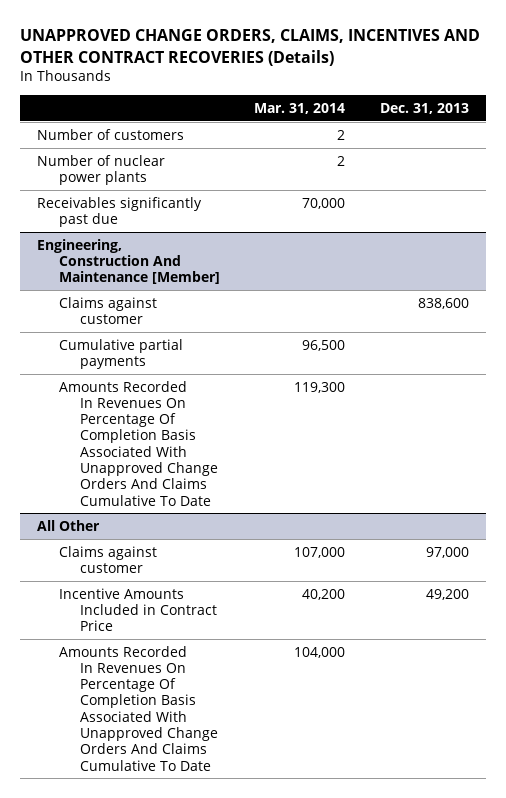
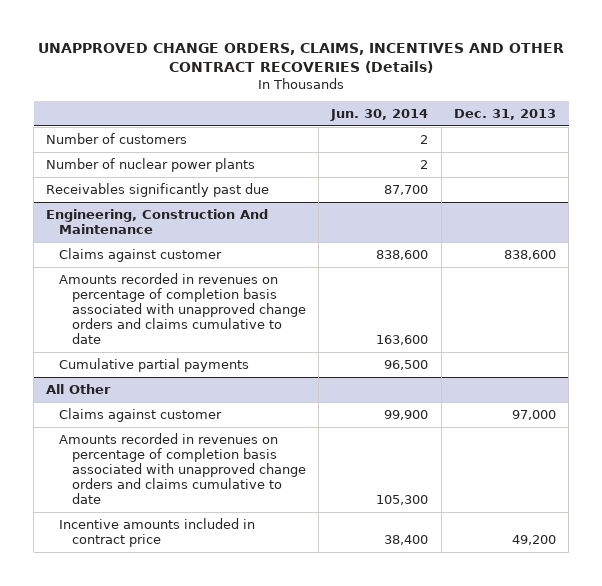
- | Mar. 31, 2014 | Dec. 31, 2013
+ | Jun. 30, 2014 | Dec. 31, 2013
- Engineering, Construction And Maintenance [Member]
+ Engineering, Construction And Maintenance
+ Amounts recorded in revenues on percentage of completion basis associated with unapproved change orders and claims cumulative to date | 163,600 |
- Amounts Recorded In Revenues On Percentage Of Completion Basis Associated With Unapproved Change Orders And Claims Cumulative To Date | 119,300 |
@ All Other
- Incentive Amounts Included in Contract Price | 40,200 | 49,200
- Amounts Recorded In Revenues On Percentage Of Completion Basis Associated With Unapproved Change Orders And Claims Cumulative To Date | 104,000 |
+ Amounts recorded in revenues on percentage of completion basis associated with unapproved change orders and claims cumulative to date | 105,300 |
+ Incentive amounts included in contract price | 38,400 | 49,200

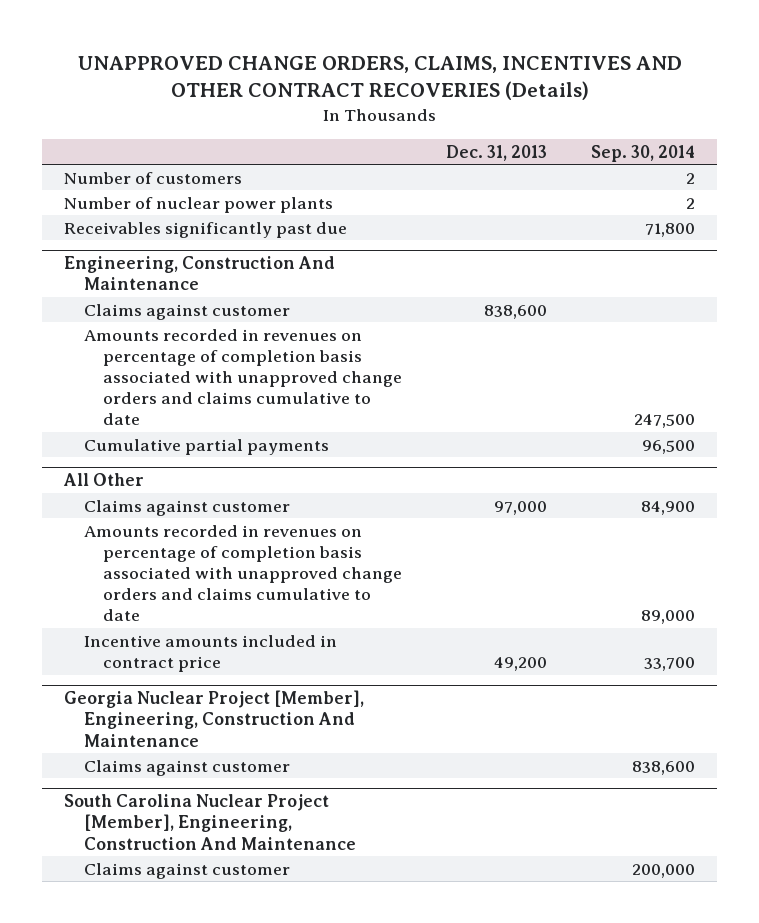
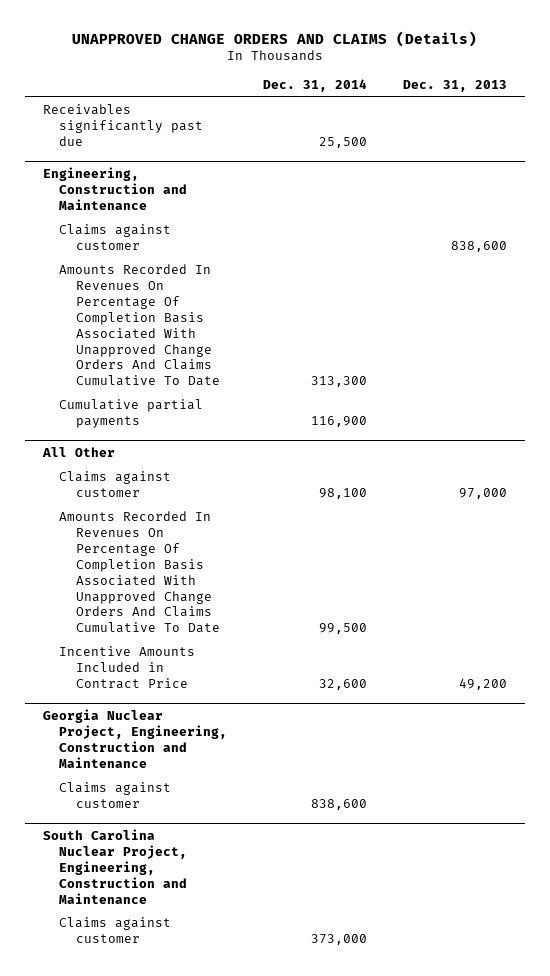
- UNAPPROVED CHANGE ORDERS, CLAIMS, INCENTIVES AND OTHER CONTRACT RECOVERIES (Details)
+ UNAPPROVED CHANGE ORDERS AND CLAIMS (Details)
- | Dec. 31, 2013 | Sep. 30, 2014
+ | Dec. 31, 2014 | Dec. 31, 2013
- Number of customers | | 2
- Number of nuclear power plants | | 2
- Engineering, Construction And Maintenance
+ Engineering, Construction and Maintenance
- Amounts recorded in revenues on percentage of completion basis associated with unapproved change orders and claims cumulative to date | | 247,500
+ Amounts Recorded In Revenues On Percentage Of Completion Basis Associated With Unapproved Change Orders And Claims Cumulative To Date | 313,300 |
@ All Other
- Amounts recorded in revenues on percentage of completion basis associated with unapproved change orders and claims cumulative to date | | 89,000
- Incentive amounts included in contract price | 49,200 | 33,700
- Georgia Nuclear Project [Member], Engineering, Construction And Maintenance
@ All Other
+ Amounts Recorded In Revenues On Percentage Of Completion Basis Associated With Unapproved Change Orders And Claims Cumulative To Date | 99,500 |
+ Incentive Amounts Included in Contract Price | 32,600 | 49,200
+ Georgia Nuclear Project, Engineering, Construction and Maintenance
- South Carolina Nuclear Project [Member], Engineering, Construction And Maintenance
+ South Carolina Nuclear Project, Engineering, Construction and Maintenance

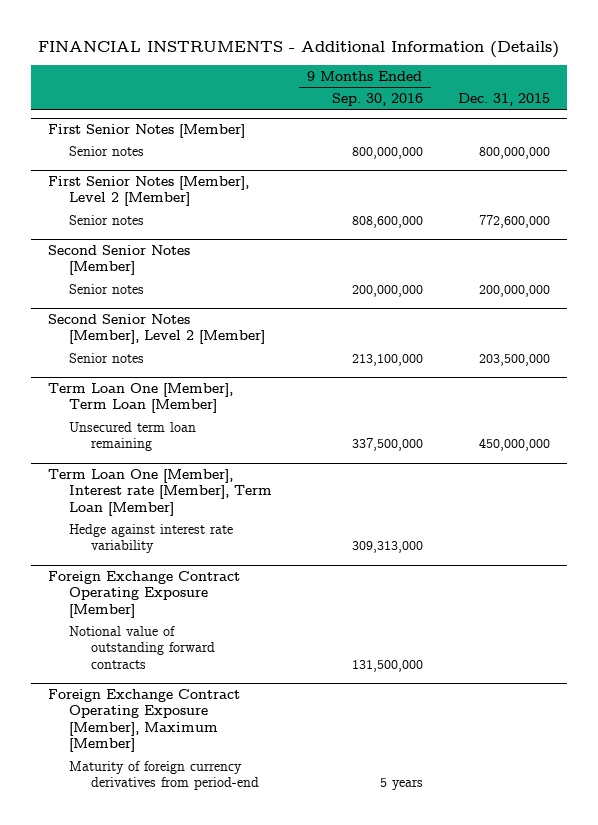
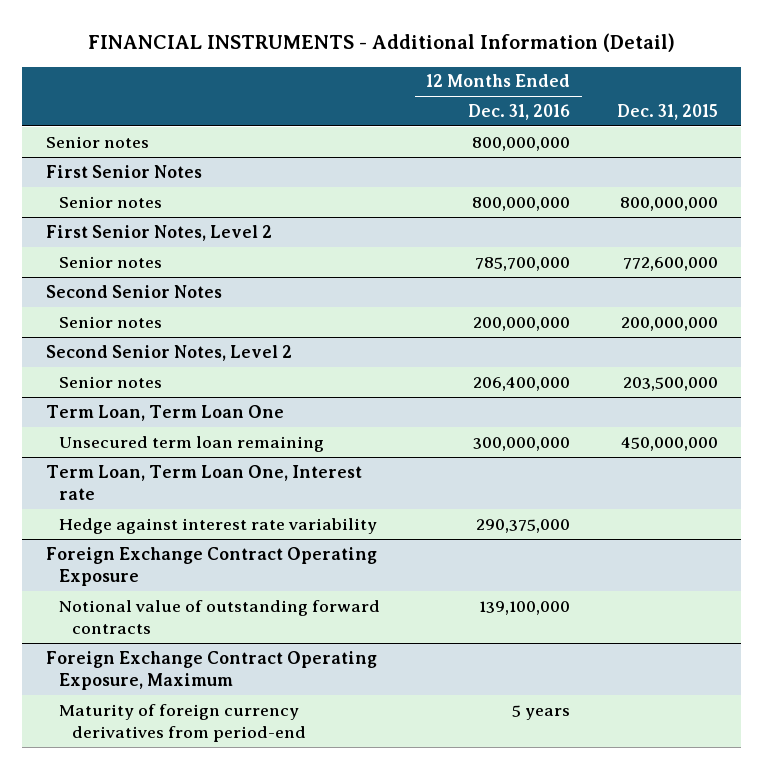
- FINANCIAL INSTRUMENTS - Additional Information (Details)
+ FINANCIAL INSTRUMENTS - Additional Information (Detail)
- | 9 Months Ended Sep. 30, 2016 | Dec. 31, 2015
+ | 12 Months Ended Dec. 31, 2016 | Dec. 31, 2015
- First Senior Notes [Member]
+ Senior notes | 800,000,000 |
+ First Senior Notes
- First Senior Notes [Member], Level 2 [Member]
+ First Senior Notes, Level 2
- Second Senior Notes [Member]
+ Second Senior Notes
- Second Senior Notes [Member], Level 2 [Member]
+ Second Senior Notes, Level 2
- Term Loan One [Member], Term Loan [Member]
+ Term Loan, Term Loan One
- Term Loan One [Member], Interest rate [Member], Term Loan [Member]
+ Term Loan, Term Loan One, Interest rate
- Foreign Exchange Contract Operating Exposure [Member]
+ Foreign Exchange Contract Operating Exposure
- Foreign Exchange Contract Operating Exposure [Member], Maximum [Member]
+ Foreign Exchange Contract Operating Exposure, Maximum

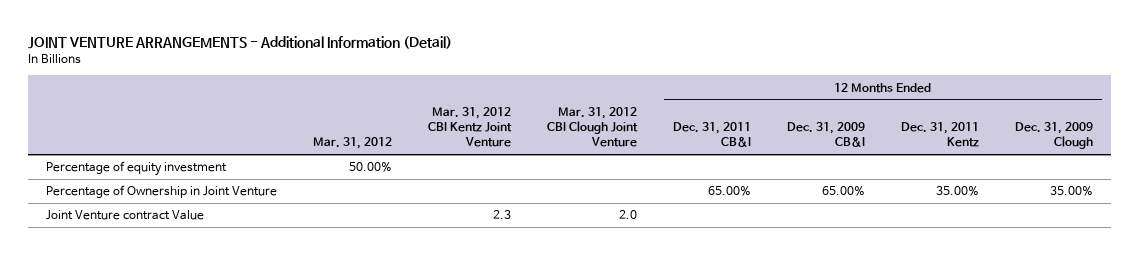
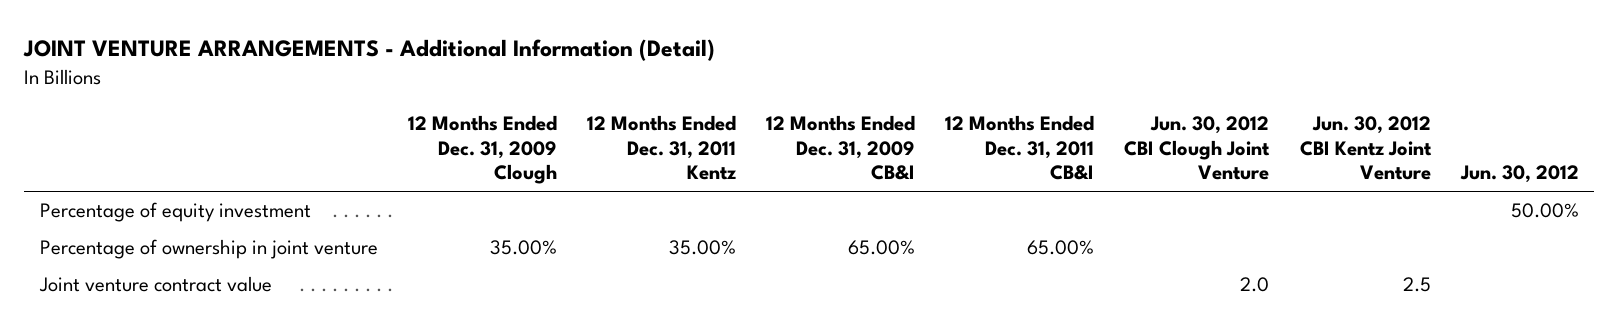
- | Mar. 31, 2012 | Mar. 31, 2012 CBI Kentz Joint Venture | Mar. 31, 2012 CBI Clough Joint Venture | 12 Months Ended Dec. 31, 2011 CB&I | 12 Months Ended Dec. 31, 2009 CB&I | 12 Months Ended Dec. 31, 2011 Kentz | 12 Months Ended Dec. 31, 2009 Clough
+ | 12 Months Ended Dec. 31, 2009 Clough | 12 Months Ended Dec. 31, 2011 Kentz | 12 Months Ended Dec. 31, 2009 CB&I | 12 Months Ended Dec. 31, 2011 CB&I | Jun. 30, 2012 CBI Clough Joint Venture | Jun. 30, 2012 CBI Kentz Joint Venture | Jun. 30, 2012
- Percentage of Ownership in Joint Venture | | | | 65.00% | 65.00% | 35.00% | 35.00%
- Joint Venture contract Value | | 2.3 | 2.0 | | | |
+ Percentage of ownership in joint venture | 35.00% | 35.00% | 65.00% | 65.00% | | |
+ Joint venture contract value | | | | | 2.0 | 2.5 |

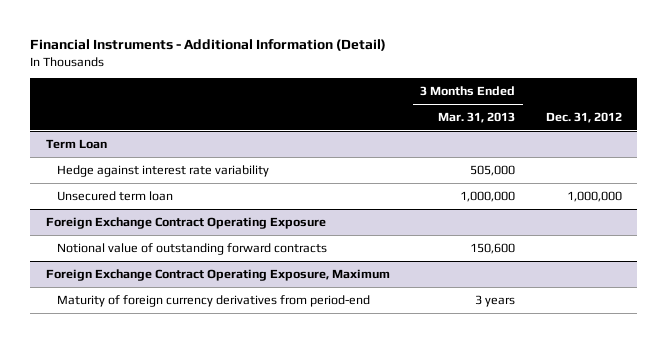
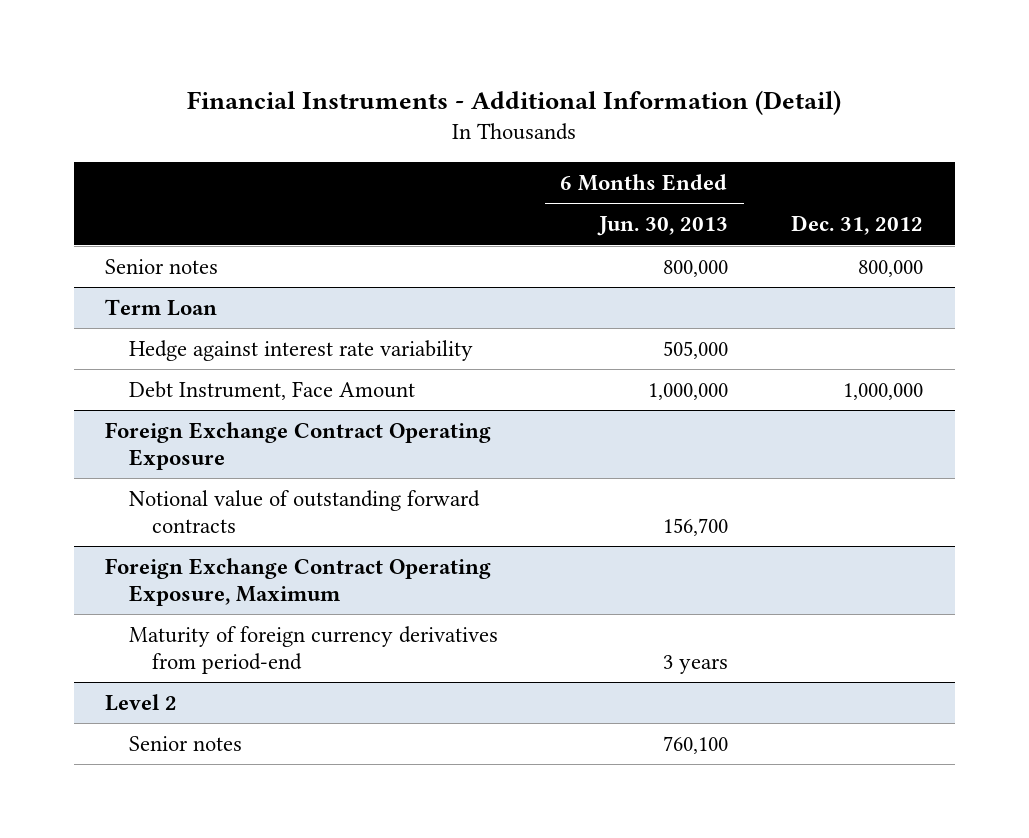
- | 3 Months Ended Mar. 31, 2013 | Dec. 31, 2012
+ | 6 Months Ended Jun. 30, 2013 | Dec. 31, 2012
+ Senior notes | 800,000 | 800,000
@ Term Loan
- Unsecured term loan | 1,000,000 | 1,000,000
+ Debt Instrument, Face Amount | 1,000,000 | 1,000,000
+ Level 2
+ Senior notes | 760,100 |

